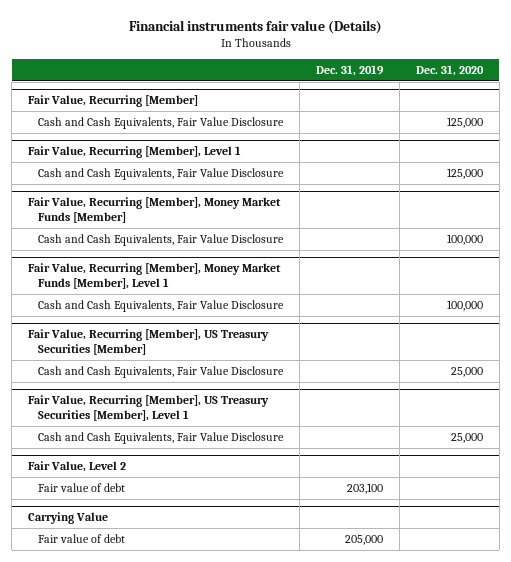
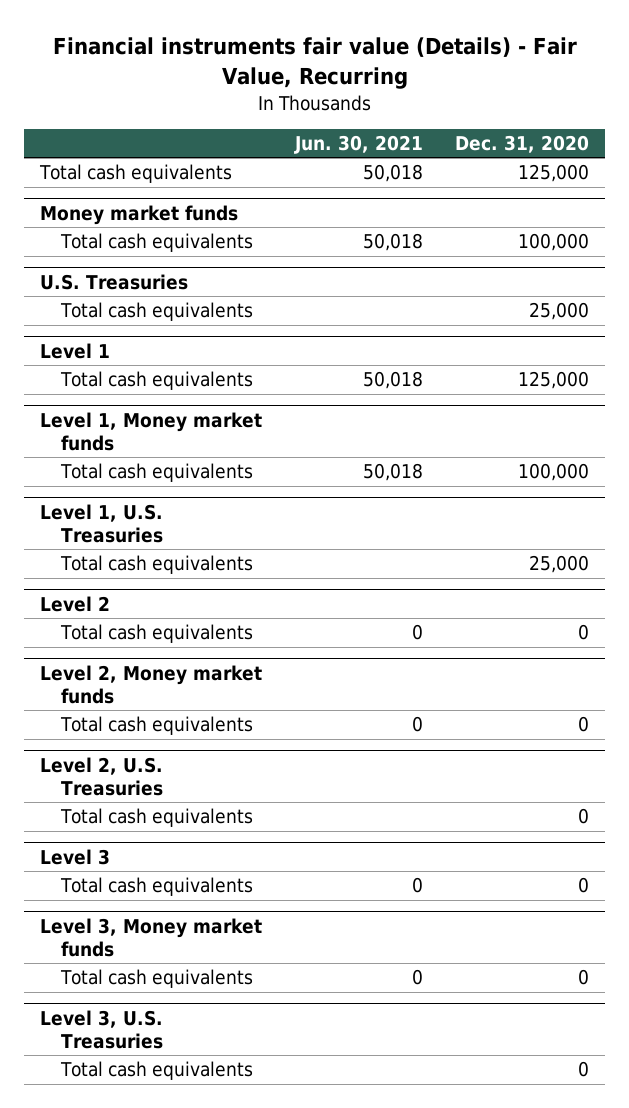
- Financial instruments fair value (Details)
+ Financial instruments fair value (Details) - Fair Value, Recurring
- | Dec. 31, 2019 | Dec. 31, 2020
+ | Jun. 30, 2021 | Dec. 31, 2020
- Fair Value, Recurring [Member]
- Cash and Cash Equivalents, Fair Value Disclosure | | 125,000
- Fair Value, Recurring [Member], Level 1
- Cash and Cash Equivalents, Fair Value Disclosure | | 125,000
- Fair Value, Recurring [Member], Money Market Funds [Member]
- Cash and Cash Equivalents, Fair Value Disclosure | | 100,000
- Fair Value, Recurring [Member], Money Market Funds [Member], Level 1
- Cash and Cash Equivalents, Fair Value Disclosure | | 100,000
- Fair Value, Recurring [Member], US Treasury Securities [Member]
- Cash and Cash Equivalents, Fair Value Disclosure | | 25,000
- Fair Value, Recurring [Member], US Treasury Securities [Member], Level 1
- Cash and Cash Equivalents, Fair Value Disclosure | | 25,000
- Fair Value, Level 2
- Fair value of debt | 203,100 |
- Carrying Value
- Fair value of debt | 205,000 |
+ Total cash equivalents | 50,018 | 125,000
+ Money market funds
+ Total cash equivalents | 50,018 | 100,000
+ U.S. Treasuries
+ Total cash equivalents | | 25,000
+ Level 1
+ Total cash equivalents | 50,018 | 125,000
+ Level 1, Money market funds
+ Total cash equivalents | 50,018 | 100,000
+ Level 1, U.S. Treasuries
+ Total cash equivalents | | 25,000
+ Level 2
+ Total cash equivalents | 0 | 0
+ Level 2, Money market funds
+ Total cash equivalents | 0 | 0
+ Level 2, U.S. Treasuries
+ Total cash equivalents | | 0
+ Level 3
+ Total cash equivalents | 0 | 0
+ Level 3, Money market funds
+ Total cash equivalents | 0 | 0
+ Level 3, U.S. Treasuries
+ Total cash equivalents | | 0

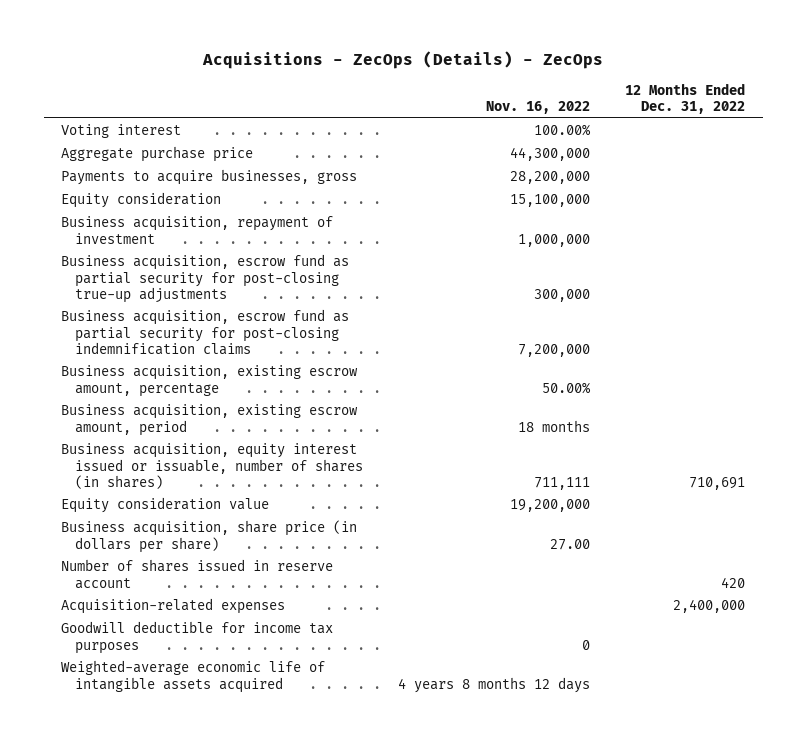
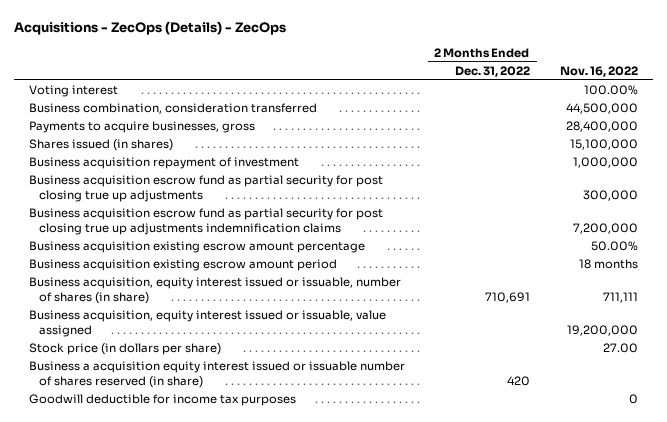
- | Nov. 16, 2022 | 12 Months Ended Dec. 31, 2022
+ | 2 Months Ended Dec. 31, 2022 | Nov. 16, 2022
- Aggregate purchase price | 44,300,000 |
- Payments to acquire businesses, gross | 28,200,000 |
- Equity consideration | 15,100,000 |
- Business acquisition, repayment of investment | 1,000,000 |
- Business acquisition, escrow fund as partial security for post-closing true-up adjustments | 300,000 |
- Business acquisition, escrow fund as partial security for post-closing indemnification claims | 7,200,000 |
- Business acquisition, existing escrow amount, percentage | 50.00% |
- Business acquisition, existing escrow amount, period | 18 months |
- Business acquisition, equity interest issued or issuable, number of shares (in shares) | 711,111 | 710,691
- Equity consideration value | 19,200,000 |
- Business acquisition, share price (in dollars per share) | 27.00 |
- Number of shares issued in reserve account | | 420
- Acquisition-related expenses | | 2,400,000
+ Business combination, consideration transferred | | 44,500,000
+ Payments to acquire businesses, gross | | 28,400,000
+ Shares issued (in shares) | | 15,100,000
+ Business acquisition repayment of investment | | 1,000,000
+ Business acquisition escrow fund as partial security for post closing true up adjustments | | 300,000
+ Business acquisition escrow fund as partial security for post closing true up adjustments indemnification claims | | 7,200,000
+ Business acquisition existing escrow amount percentage | | 50.00%
+ Business acquisition existing escrow amount period | | 18 months
+ Business acquisition, equity interest issued or issuable, number of shares (in share) | 710,691 | 711,111
+ Business acquisition, equity interest issued or issuable, value assigned | | 19,200,000
+ Stock price (in dollars per share) | | 27.00
+ Business a acquisition equity interest issued or issuable number of shares reserved (in share) | 420 |
- Weighted-average economic life of intangible assets acquired | 4 years 8 months 12 days |

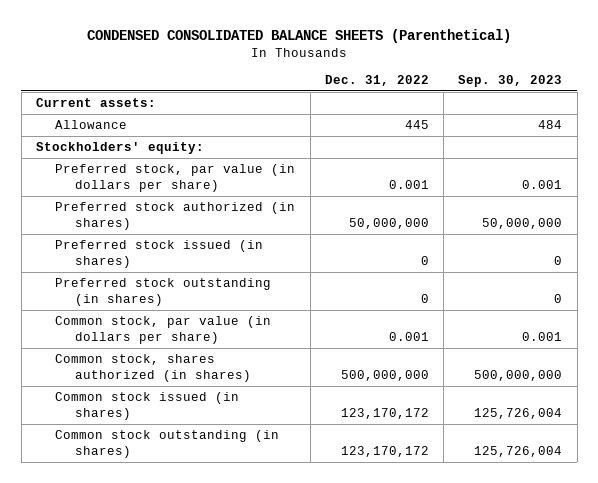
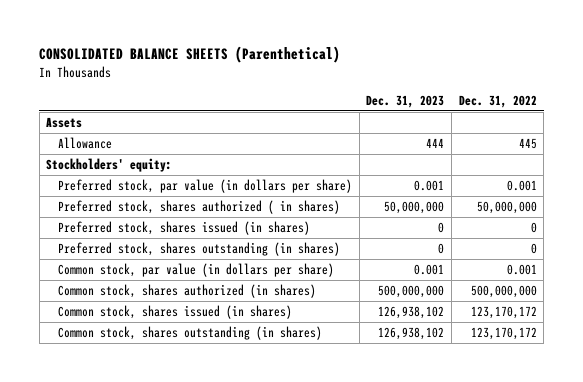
- CONDENSED CONSOLIDATED BALANCE SHEETS (Parenthetical)
+ CONSOLIDATED BALANCE SHEETS (Parenthetical)
- | Dec. 31, 2022 | Sep. 30, 2023
+ | Dec. 31, 2023 | Dec. 31, 2022
- Current assets:
+ Assets
- Preferred stock authorized (in shares) | 50,000,000 | 50,000,000
- Preferred stock issued (in shares) | 0 | 0
- Preferred stock outstanding (in shares) | 0 | 0
+ Preferred stock, shares authorized ( in shares) | 50,000,000 | 50,000,000
+ Preferred stock, shares issued (in shares) | 0 | 0
+ Preferred stock, shares outstanding (in shares) | 0 | 0
- Common stock issued (in shares) | 123,170,172 | 125,726,004
- Common stock outstanding (in shares) | 123,170,172 | 125,726,004
+ Common stock, shares issued (in shares) | 126,938,102 | 123,170,172
+ Common stock, shares outstanding (in shares) | 126,938,102 | 123,170,172

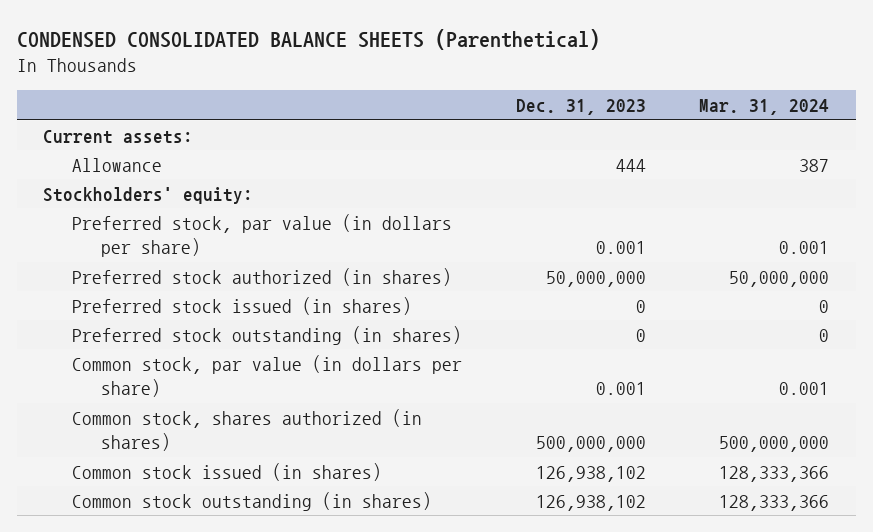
- CONSOLIDATED BALANCE SHEETS (Parenthetical)
+ CONDENSED CONSOLIDATED BALANCE SHEETS (Parenthetical)
- | Dec. 31, 2023 | Dec. 31, 2022
+ | Dec. 31, 2023 | Mar. 31, 2024
- Assets
+ Current assets:
- Preferred stock, shares authorized ( in shares) | 50,000,000 | 50,000,000
- Preferred stock, shares issued (in shares) | 0 | 0
- Preferred stock, shares outstanding (in shares) | 0 | 0
+ Preferred stock authorized (in shares) | 50,000,000 | 50,000,000
+ Preferred stock issued (in shares) | 0 | 0
+ Preferred stock outstanding (in shares) | 0 | 0
- Common stock, shares issued (in shares) | 126,938,102 | 123,170,172
- Common stock, shares outstanding (in shares) | 126,938,102 | 123,170,172
+ Common stock issued (in shares) | 126,938,102 | 128,333,366
+ Common stock outstanding (in shares) | 126,938,102 | 128,333,366

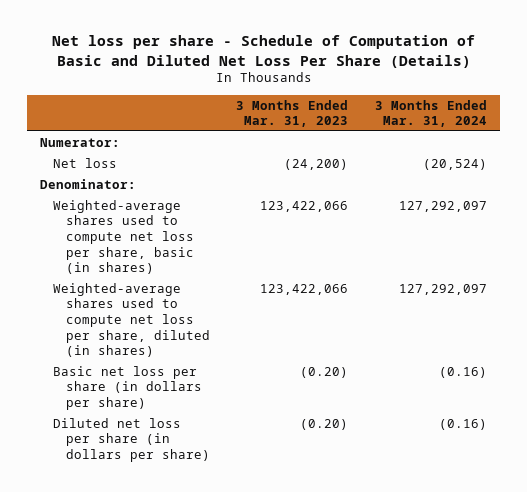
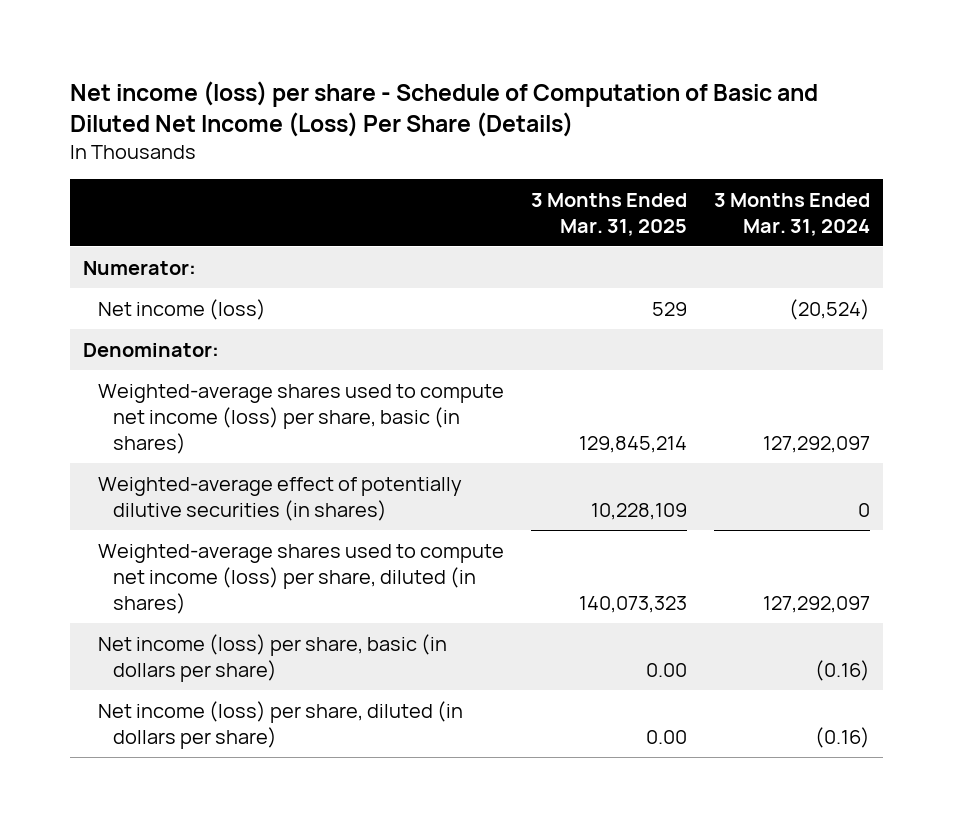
- Net loss per share - Schedule of Computation of Basic and Diluted Net Loss Per Share (Details)
+ Net income (loss) per share - Schedule of Computation of Basic and Diluted Net Income (Loss) Per Share (Details)
- | 3 Months Ended Mar. 31, 2023 | 3 Months Ended Mar. 31, 2024
+ | 3 Months Ended Mar. 31, 2025 | 3 Months Ended Mar. 31, 2024
- Net loss | (24,200) | (20,524)
+ Net income (loss) | 529 | (20,524)
- Weighted-average shares used to compute net loss per share, basic (in shares) | 123,422,066 | 127,292,097
- Weighted-average shares used to compute net loss per share, diluted (in shares) | 123,422,066 | 127,292,097
- Basic net loss per share (in dollars per share) | (0.20) | (0.16)
- Diluted net loss per share (in dollars per share) | (0.20) | (0.16)
+ Weighted-average shares used to compute net income (loss) per share, basic (in shares) | 129,845,214 | 127,292,097
+ Weighted-average effect of potentially dilutive securities (in shares) | 10,228,109 | 0
+ Weighted-average shares used to compute net income (loss) per share, diluted (in shares) | 140,073,323 | 127,292,097
+ Net income (loss) per share, basic (in dollars per share) | 0.00 | (0.16)
+ Net income (loss) per share, diluted (in dollars per share) | 0.00 | (0.16)

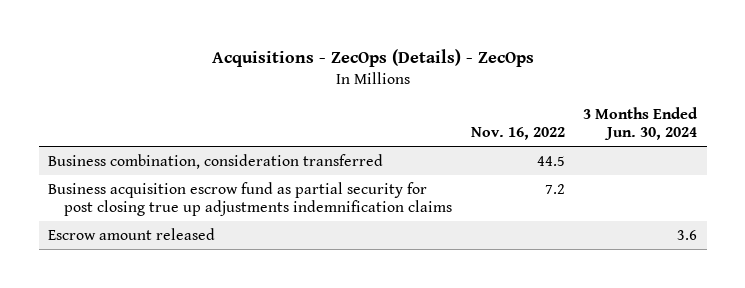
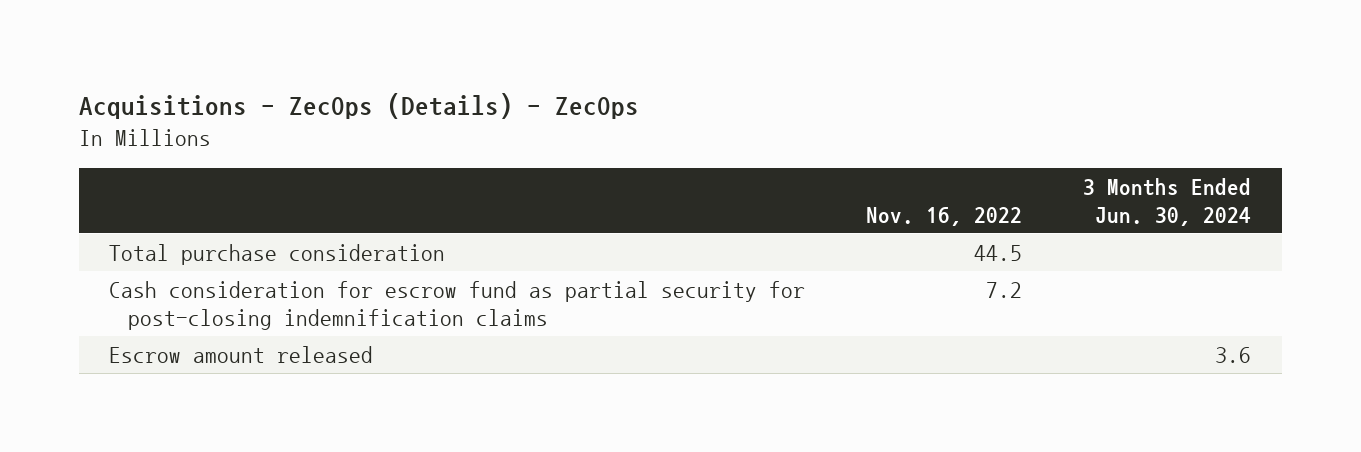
- Business combination, consideration transferred | 44.5 |
- Business acquisition escrow fund as partial security for post closing true up adjustments indemnification claims | 7.2 |
+ Total purchase consideration | 44.5 |
+ Cash consideration for escrow fund as partial security for post-closing indemnification claims | 7.2 |

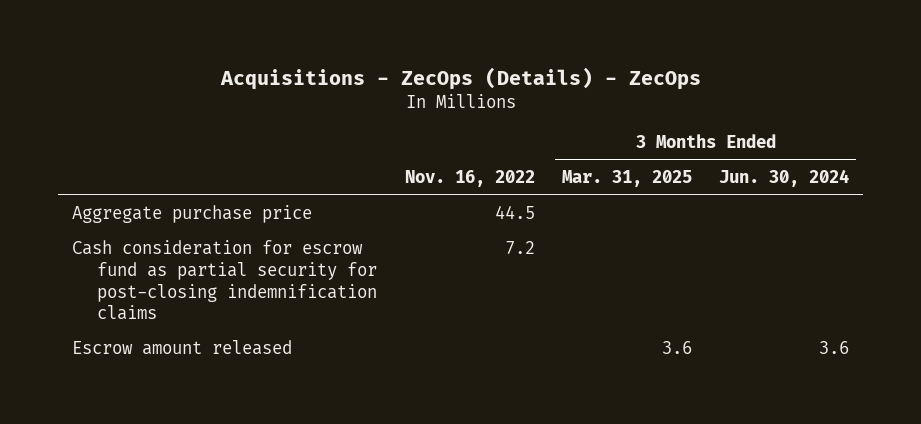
- | Nov. 16, 2022 | 3 Months Ended Jun. 30, 2024
+ | Nov. 16, 2022 | 3 Months Ended Mar. 31, 2025 | 3 Months Ended Jun. 30, 2024
- Total purchase consideration | 44.5 |
+ Aggregate purchase price | 44.5 | |

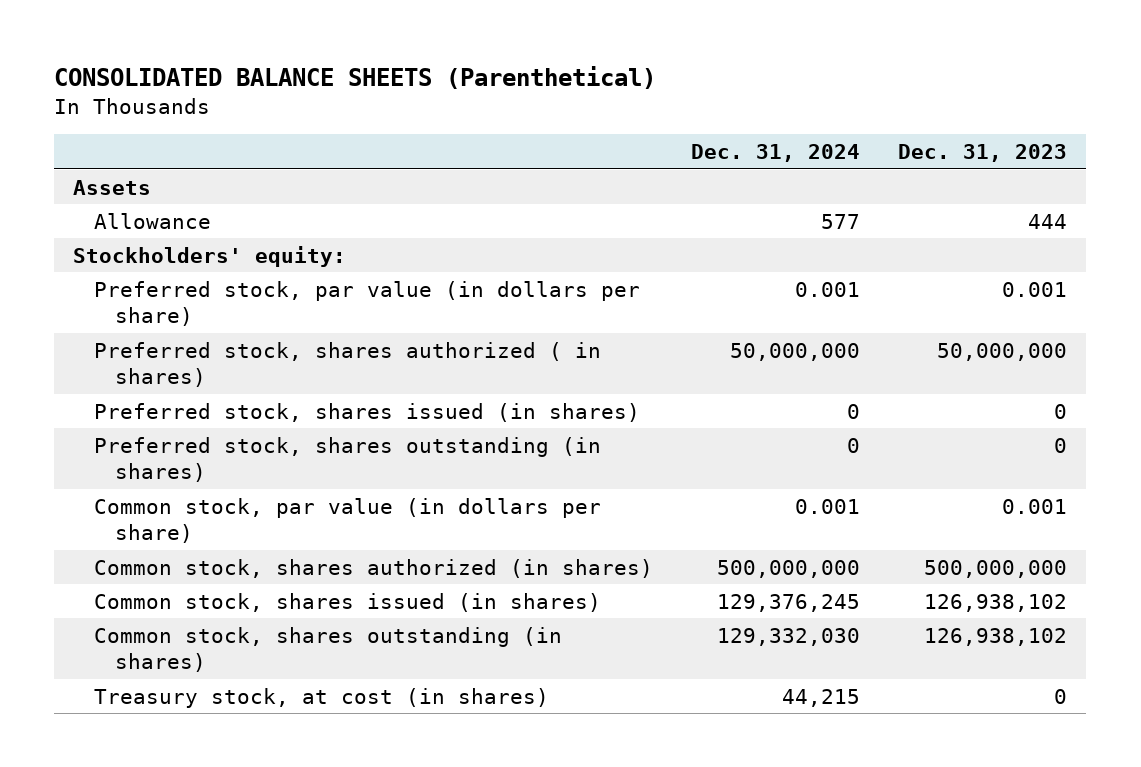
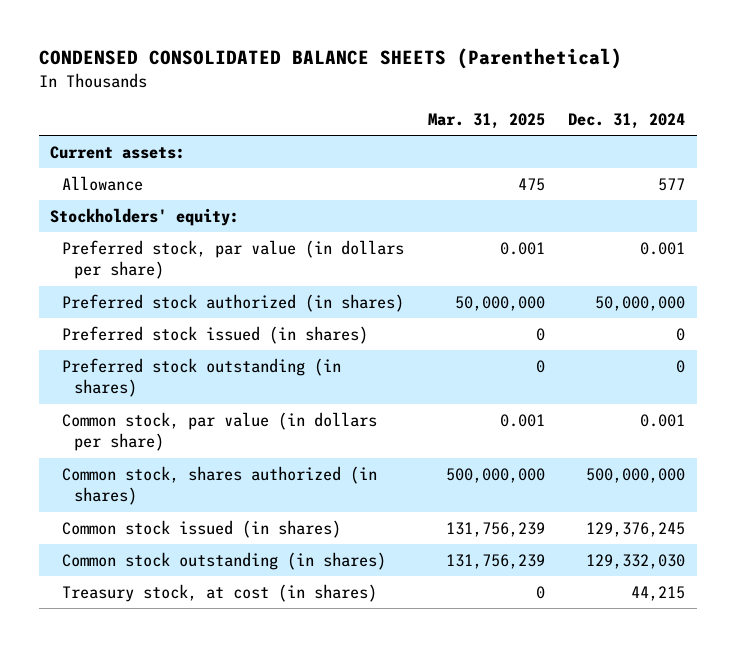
- CONSOLIDATED BALANCE SHEETS (Parenthetical)
+ CONDENSED CONSOLIDATED BALANCE SHEETS (Parenthetical)
- | Dec. 31, 2024 | Dec. 31, 2023
+ | Mar. 31, 2025 | Dec. 31, 2024
- Assets
+ Current assets:
- Preferred stock, shares authorized ( in shares) | 50,000,000 | 50,000,000
- Preferred stock, shares issued (in shares) | 0 | 0
- Preferred stock, shares outstanding (in shares) | 0 | 0
+ Preferred stock authorized (in shares) | 50,000,000 | 50,000,000
+ Preferred stock issued (in shares) | 0 | 0
+ Preferred stock outstanding (in shares) | 0 | 0
- Common stock, shares issued (in shares) | 129,376,245 | 126,938,102
- Common stock, shares outstanding (in shares) | 129,332,030 | 126,938,102
+ Common stock issued (in shares) | 131,756,239 | 129,376,245
+ Common stock outstanding (in shares) | 131,756,239 | 129,332,030

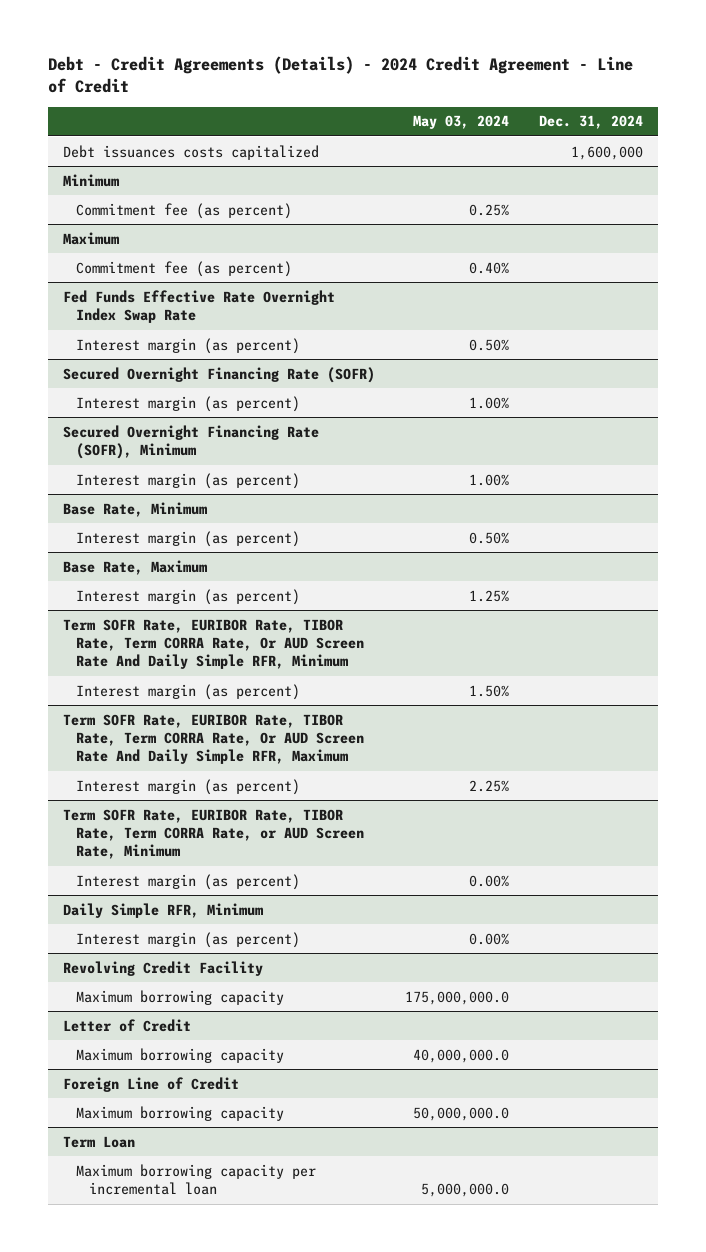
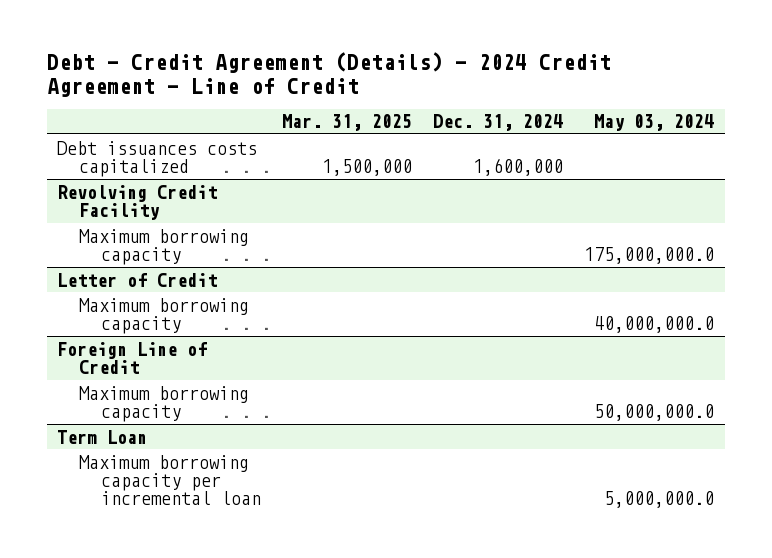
- Debt - Credit Agreements (Details) - 2024 Credit Agreement - Line of Credit
+ Debt - Credit Agreement (Details) - 2024 Credit Agreement - Line of Credit
- | May 03, 2024 | Dec. 31, 2024
+ | Mar. 31, 2025 | Dec. 31, 2024 | May 03, 2024
- Minimum
- Commitment fee (as percent) | 0.25% |
- Maximum
- Commitment fee (as percent) | 0.40% |
- Fed Funds Effective Rate Overnight Index Swap Rate
- Interest margin (as percent) | 0.50% |
- Secured Overnight Financing Rate (SOFR)
- Interest margin (as percent) | 1.00% |
- Secured Overnight Financing Rate (SOFR), Minimum
- Interest margin (as percent) | 1.00% |
- Base Rate, Minimum
- Interest margin (as percent) | 0.50% |
- Base Rate, Maximum
- Interest margin (as percent) | 1.25% |
- Term SOFR Rate, EURIBOR Rate, TIBOR Rate, Term CORRA Rate, Or AUD Screen Rate And Daily Simple RFR, Minimum
- Interest margin (as percent) | 1.50% |
- Term SOFR Rate, EURIBOR Rate, TIBOR Rate, Term CORRA Rate, Or AUD Screen Rate And Daily Simple RFR, Maximum
- Interest margin (as percent) | 2.25% |
- Term SOFR Rate, EURIBOR Rate, TIBOR Rate, Term CORRA Rate, or AUD Screen Rate, Minimum
- Interest margin (as percent) | 0.00% |
- Daily Simple RFR, Minimum
- Interest margin (as percent) | 0.00% |

